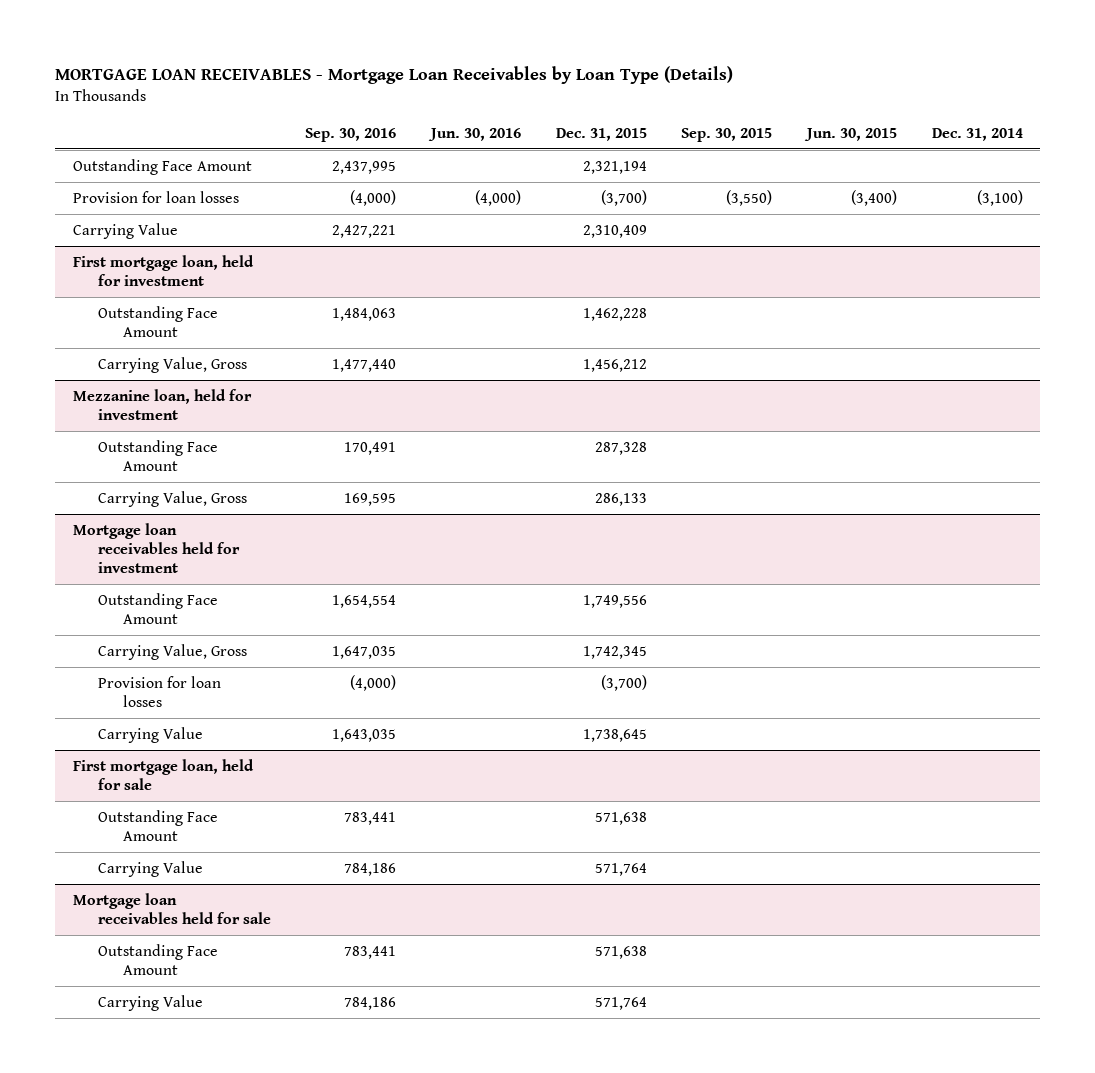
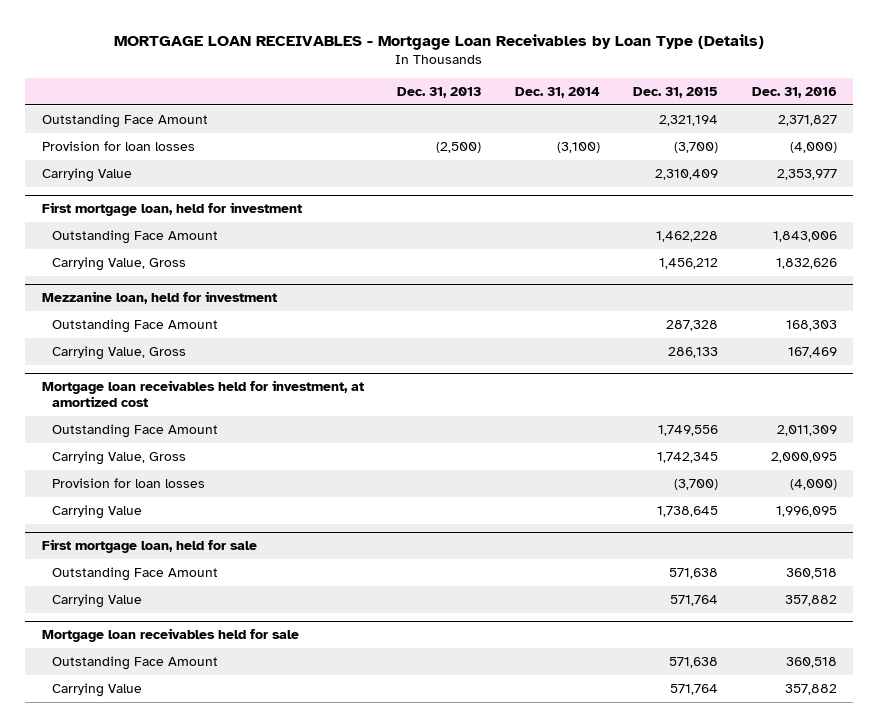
- | Sep. 30, 2016 | Jun. 30, 2016 | Dec. 31, 2015 | Sep. 30, 2015 | Jun. 30, 2015 | Dec. 31, 2014
+ | Dec. 31, 2013 | Dec. 31, 2014 | Dec. 31, 2015 | Dec. 31, 2016
- Mortgage loan receivables held for investment
+ Mortgage loan receivables held for investment, at amortized cost

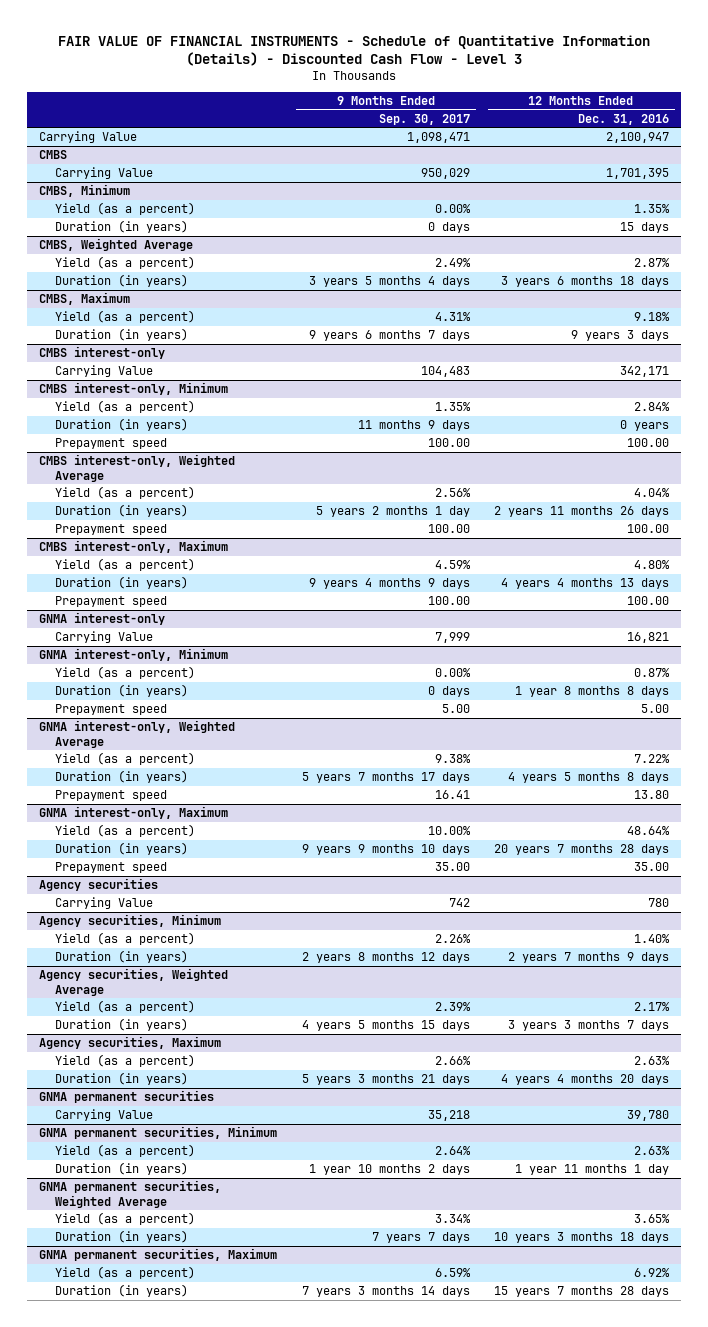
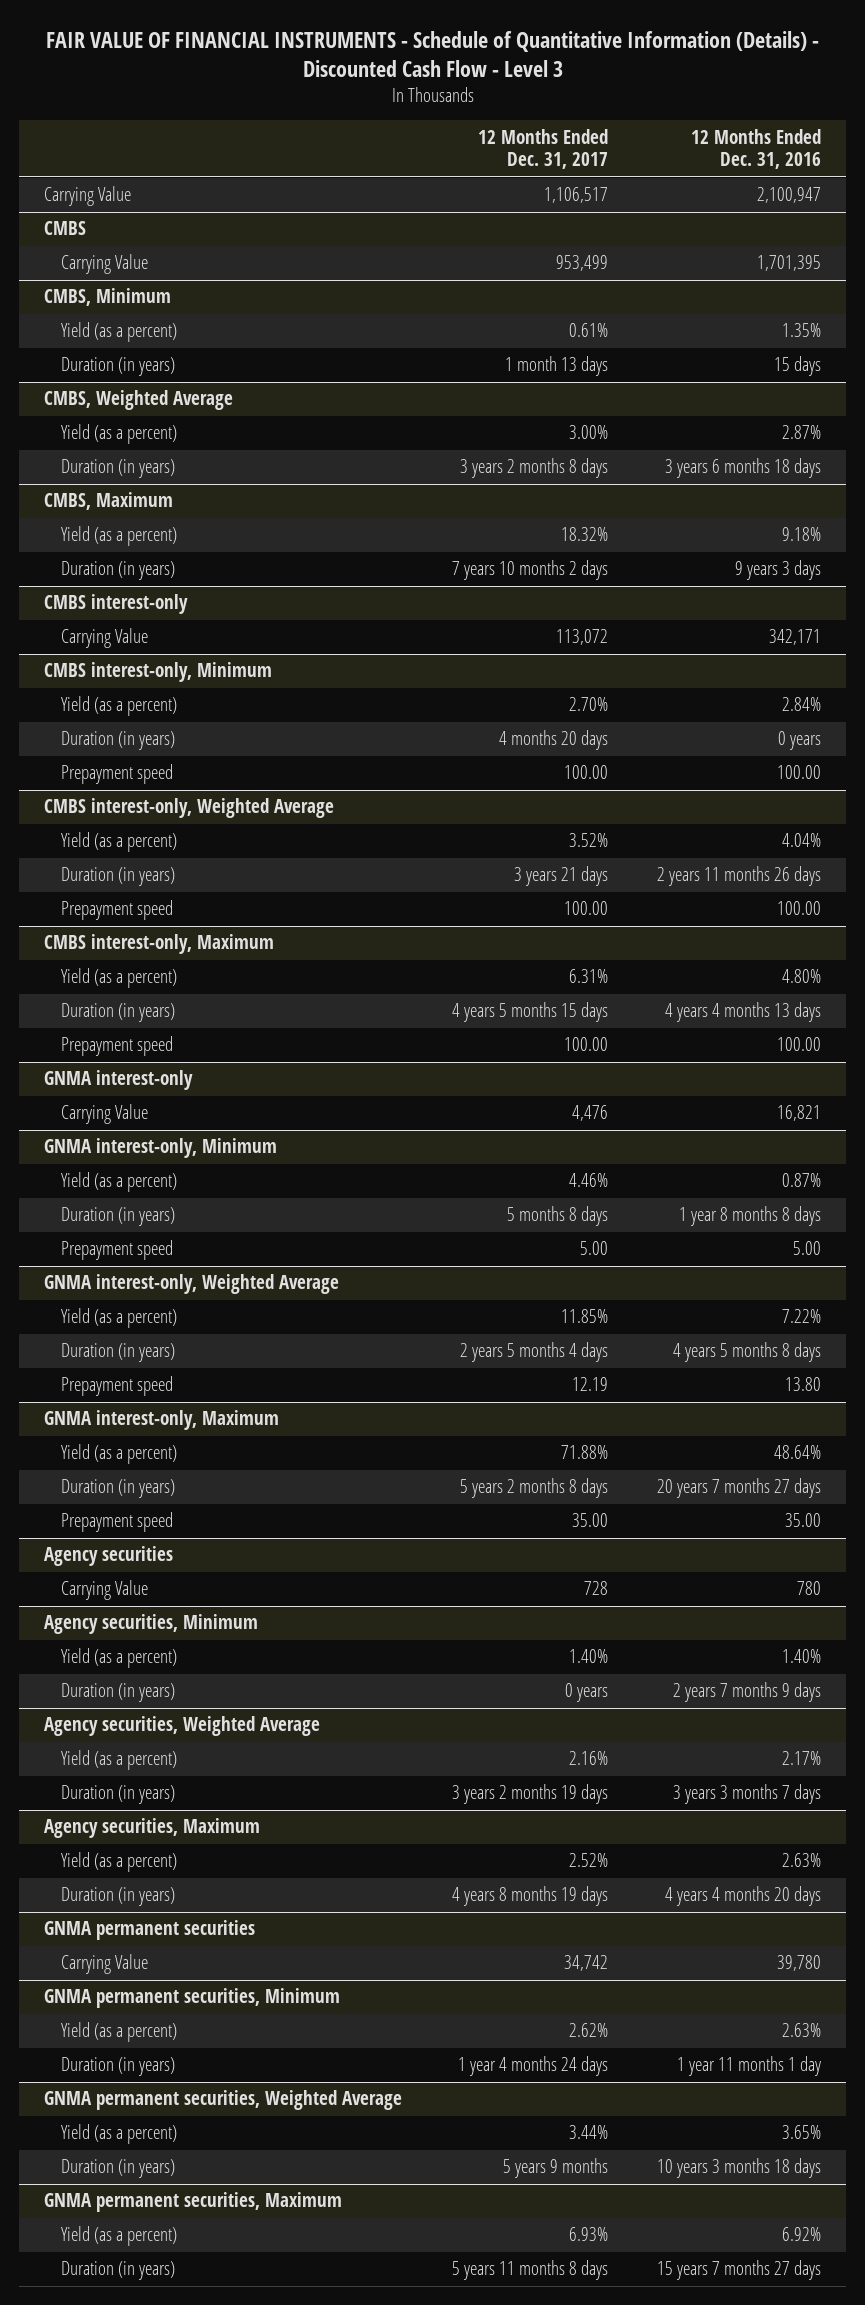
- | 9 Months Ended Sep. 30, 2017 | 12 Months Ended Dec. 31, 2016
+ | 12 Months Ended Dec. 31, 2017 | 12 Months Ended Dec. 31, 2016
@ GNMA interest-only, Maximum
- Duration (in years) | 9 years 9 months 10 days | 20 years 7 months 28 days
+ Duration (in years) | 5 years 2 months 8 days | 20 years 7 months 27 days
@ GNMA permanent securities, Maximum
- Duration (in years) | 7 years 3 months 14 days | 15 years 7 months 28 days
+ Duration (in years) | 5 years 11 months 8 days | 15 years 7 months 27 days

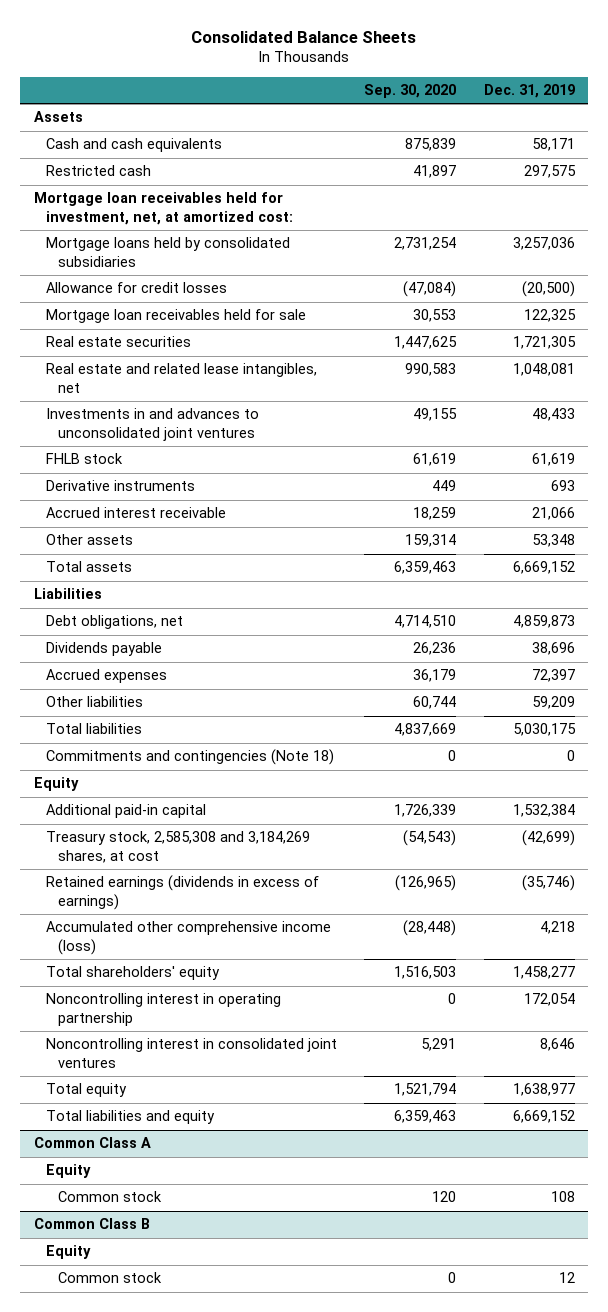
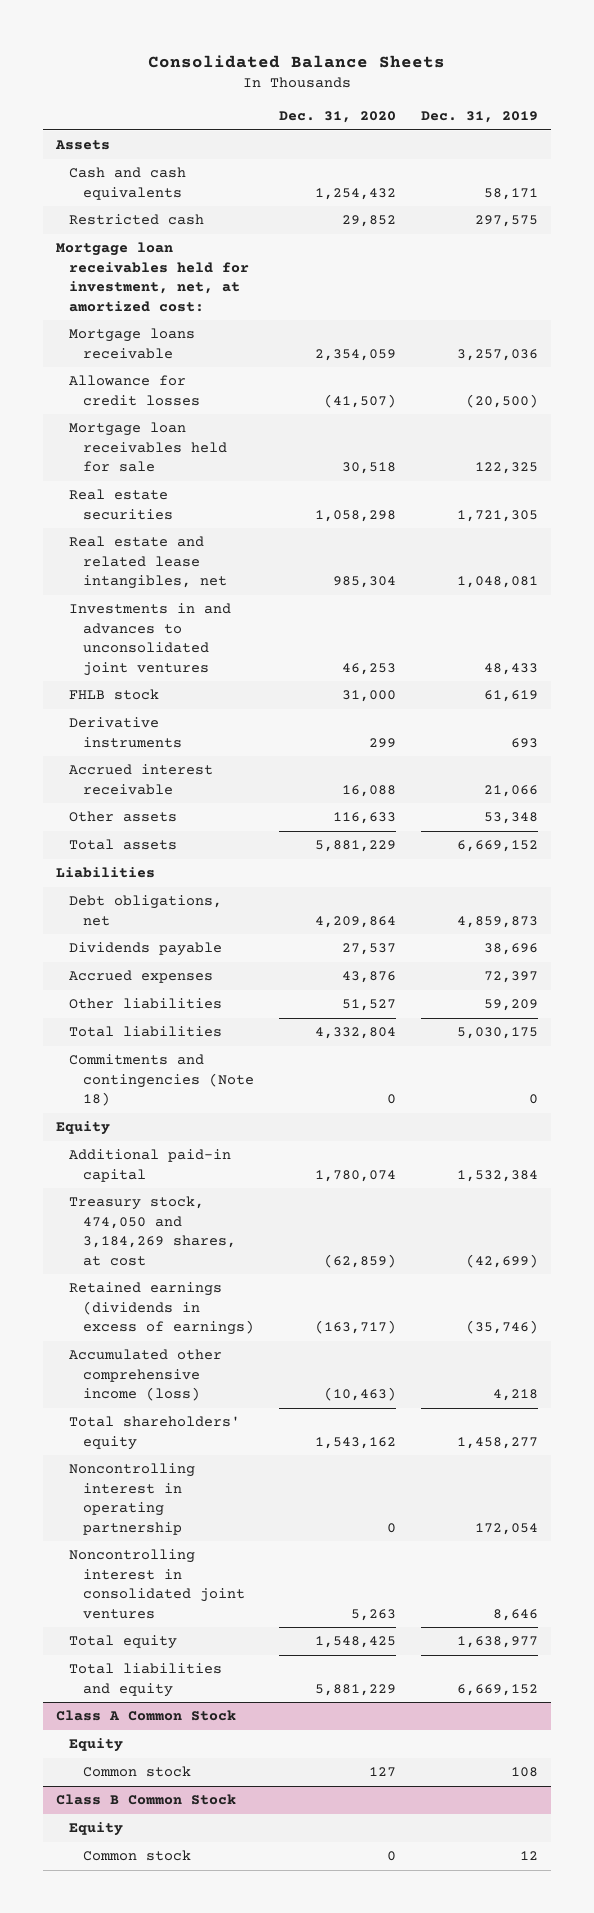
- | Sep. 30, 2020 | Dec. 31, 2019
+ | Dec. 31, 2020 | Dec. 31, 2019
- Mortgage loans held by consolidated subsidiaries | 2,731,254 | 3,257,036
+ Mortgage loans receivable | 2,354,059 | 3,257,036
- Treasury stock, 2,585,308 and 3,184,269 shares, at cost | (54,543) | (42,699)
+ Treasury stock, 474,050 and 3,184,269 shares, at cost | (62,859) | (42,699)
- Common Class A
+ Class A Common Stock
- Common Class B
+ Class B Common Stock

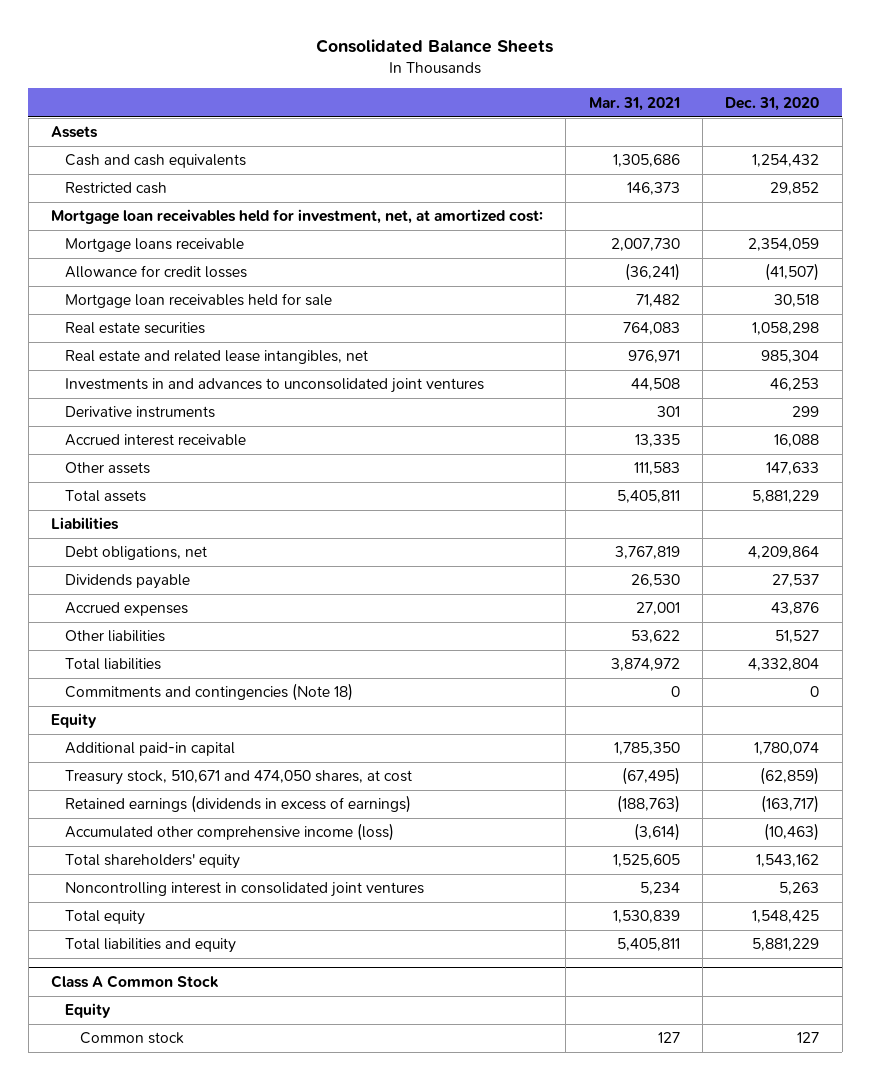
- | Dec. 31, 2020 | Dec. 31, 2019
+ | Mar. 31, 2021 | Dec. 31, 2020
- FHLB stock | 31,000 | 61,619
- Other assets | 116,633 | 53,348
+ Other assets | 111,583 | 147,633
- Treasury stock, 474,050 and 3,184,269 shares, at cost | (62,859) | (42,699)
+ Treasury stock, 510,671 and 474,050 shares, at cost | (67,495) | (62,859)
- Noncontrolling interest in operating partnership | 0 | 172,054
- Class B Common Stock
- Equity
- Common stock | 0 | 12

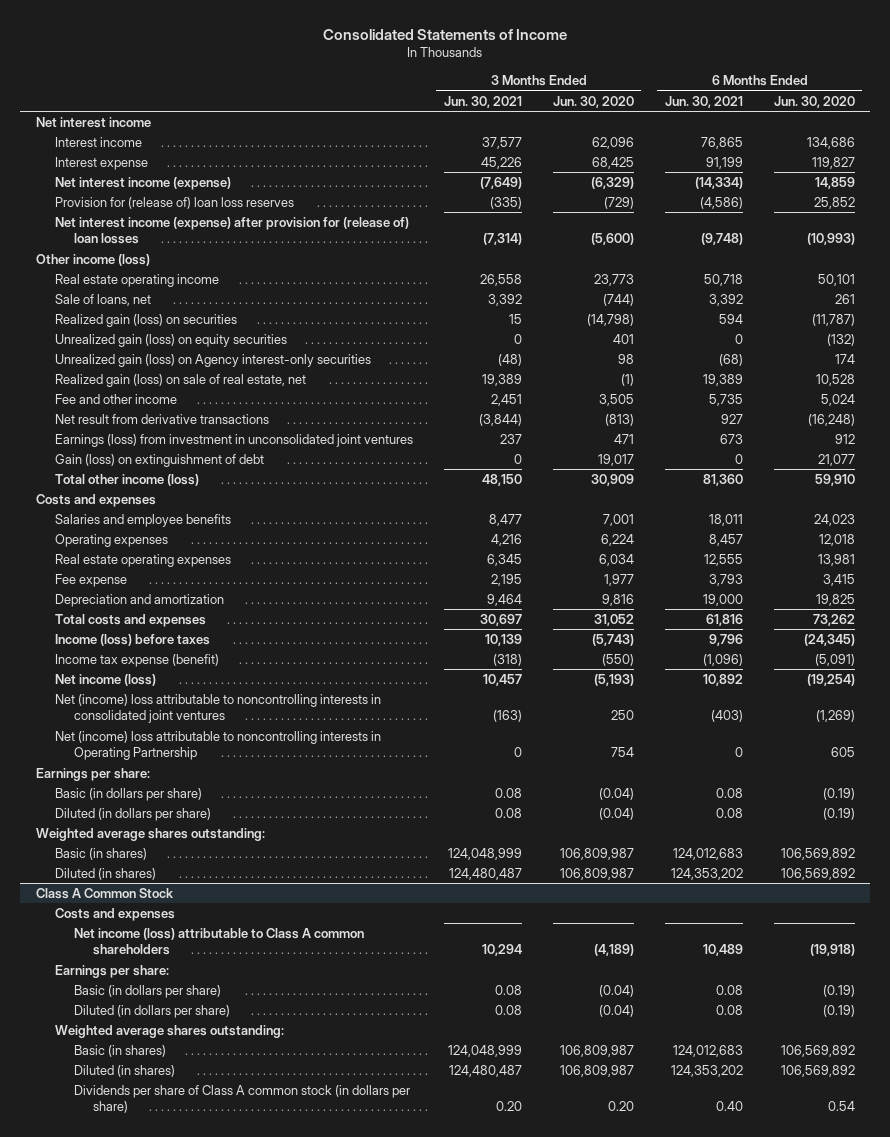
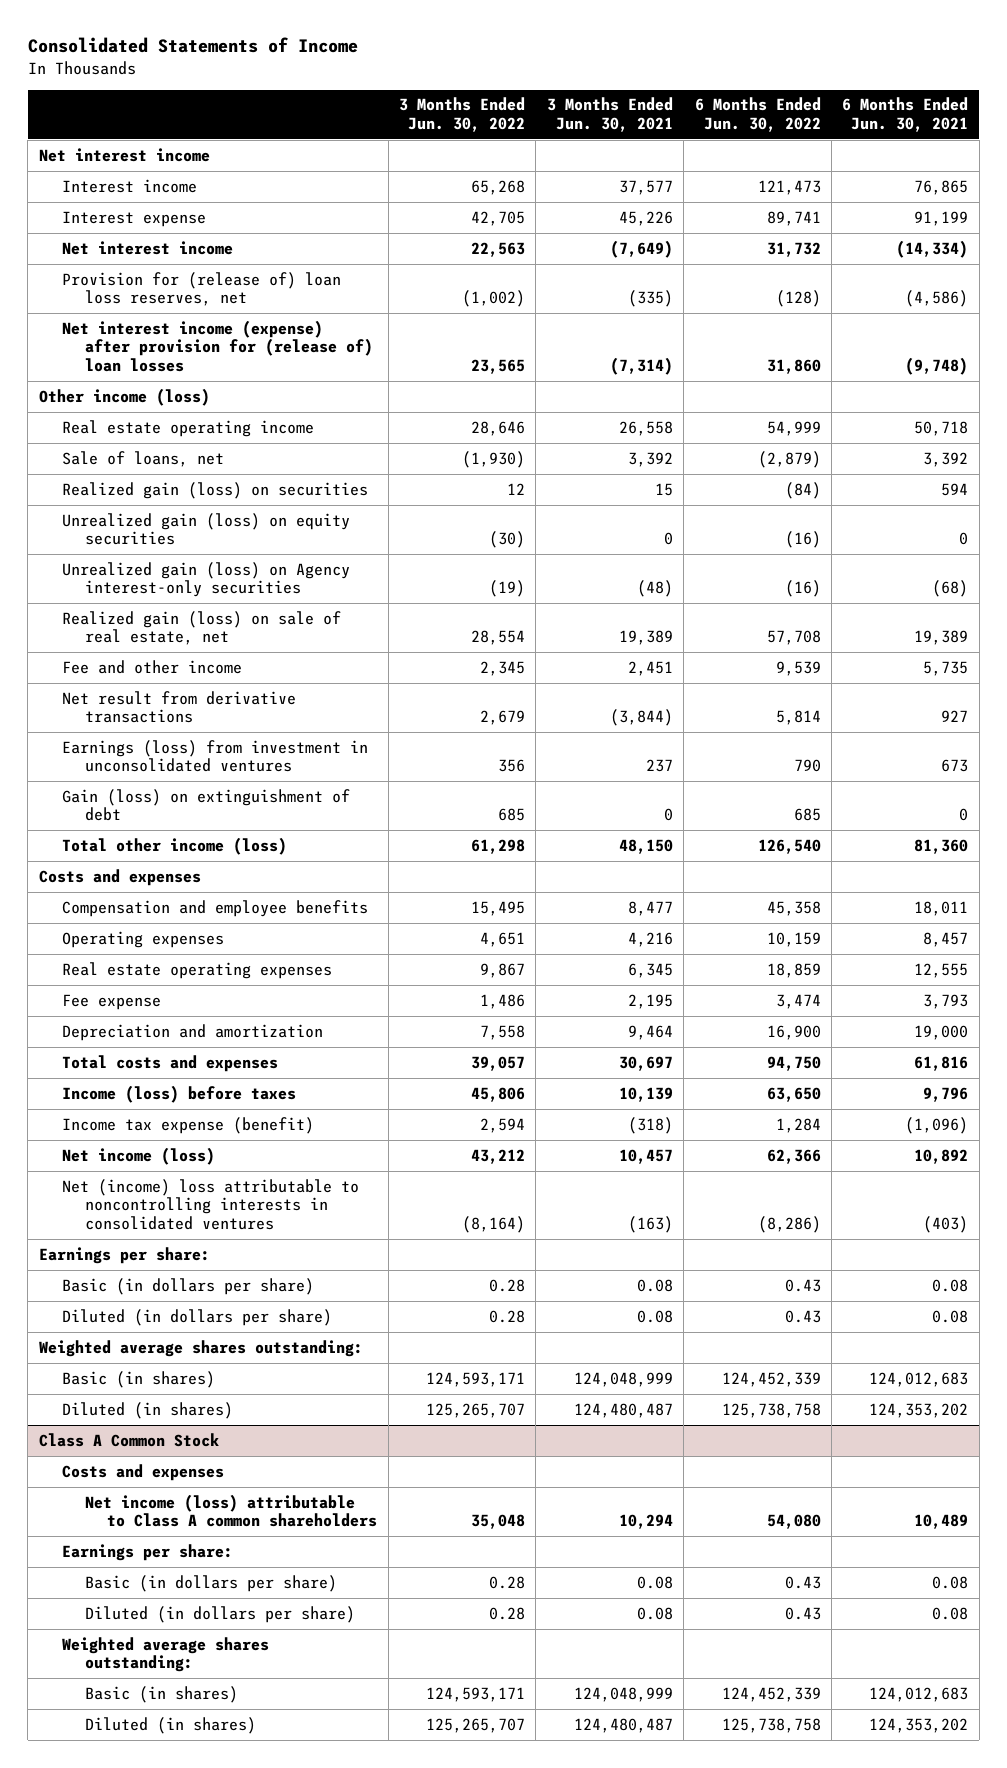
- | 3 Months Ended Jun. 30, 2021 | 3 Months Ended Jun. 30, 2020 | 6 Months Ended Jun. 30, 2021 | 6 Months Ended Jun. 30, 2020
+ | 3 Months Ended Jun. 30, 2022 | 3 Months Ended Jun. 30, 2021 | 6 Months Ended Jun. 30, 2022 | 6 Months Ended Jun. 30, 2021
- Net interest income (expense) | (7,649) | (6,329) | (14,334) | 14,859
- Provision for (release of) loan loss reserves | (335) | (729) | (4,586) | 25,852
+ Net interest income | 22,563 | (7,649) | 31,732 | (14,334)
+ Provision for (release of) loan loss reserves, net | (1,002) | (335) | (128) | (4,586)
- Earnings (loss) from investment in unconsolidated joint ventures | 237 | 471 | 673 | 912
+ Earnings (loss) from investment in unconsolidated ventures | 356 | 237 | 790 | 673
- Salaries and employee benefits | 8,477 | 7,001 | 18,011 | 24,023
+ Compensation and employee benefits | 15,495 | 8,477 | 45,358 | 18,011
- Net (income) loss attributable to noncontrolling interests in consolidated joint ventures | (163) | 250 | (403) | (1,269)
- Net (income) loss attributable to noncontrolling interests in Operating Partnership | 0 | 754 | 0 | 605
+ Net (income) loss attributable to noncontrolling interests in consolidated ventures | (8,164) | (163) | (8,286) | (403)
@ Class A Common Stock
- Dividends per share of Class A common stock (in dollars per share) | 0.20 | 0.20 | 0.40 | 0.54

